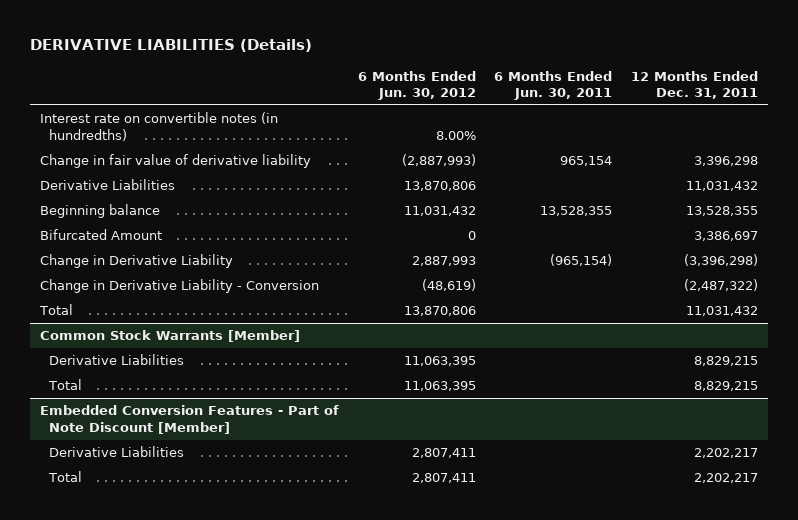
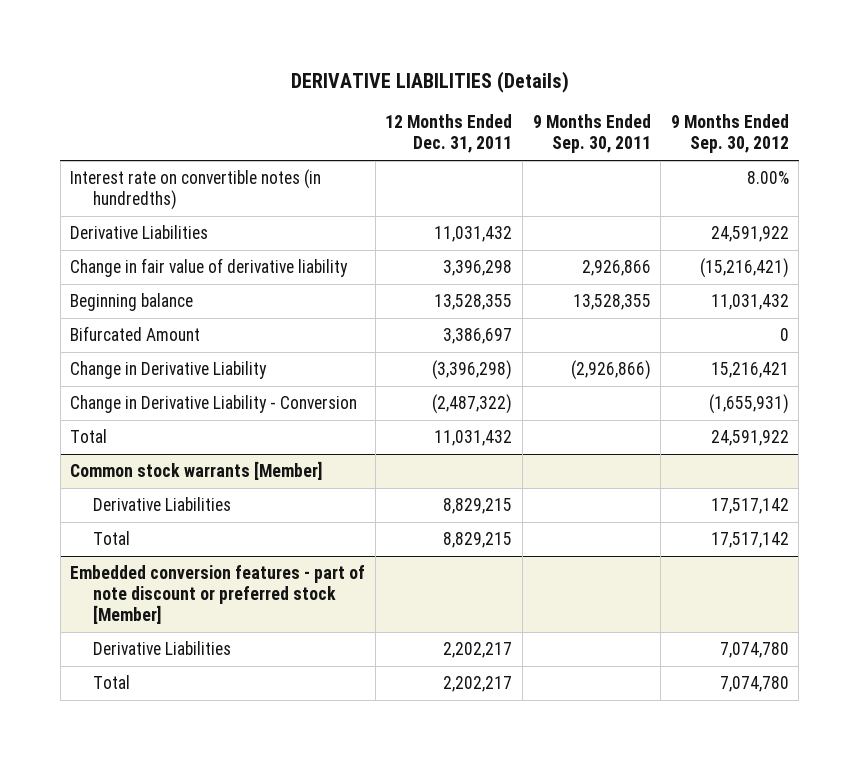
- | 6 Months Ended Jun. 30, 2012 | 6 Months Ended Jun. 30, 2011 | 12 Months Ended Dec. 31, 2011
+ | 12 Months Ended Dec. 31, 2011 | 9 Months Ended Sep. 30, 2011 | 9 Months Ended Sep. 30, 2012
moved down: Change in fair value of derivative liability | 3,396,298 | 2,926,866 | (15,216,421)
- Common Stock Warrants [Member]
+ Common stock warrants [Member]
- Embedded Conversion Features - Part of Note Discount [Member]
+ Embedded conversion features - part of note discount or preferred stock [Member]

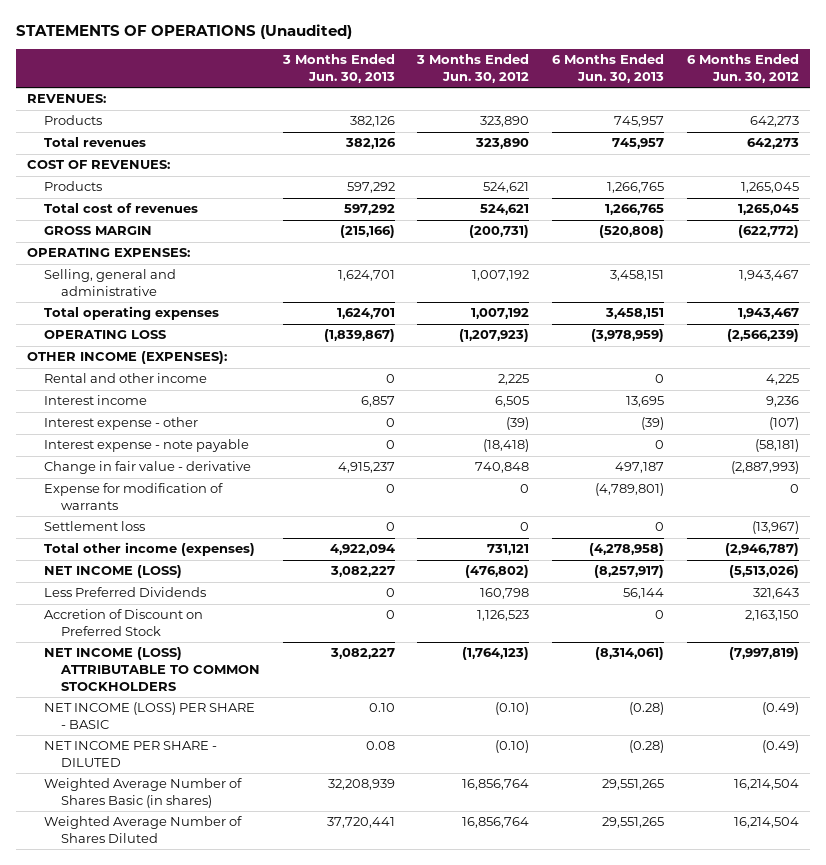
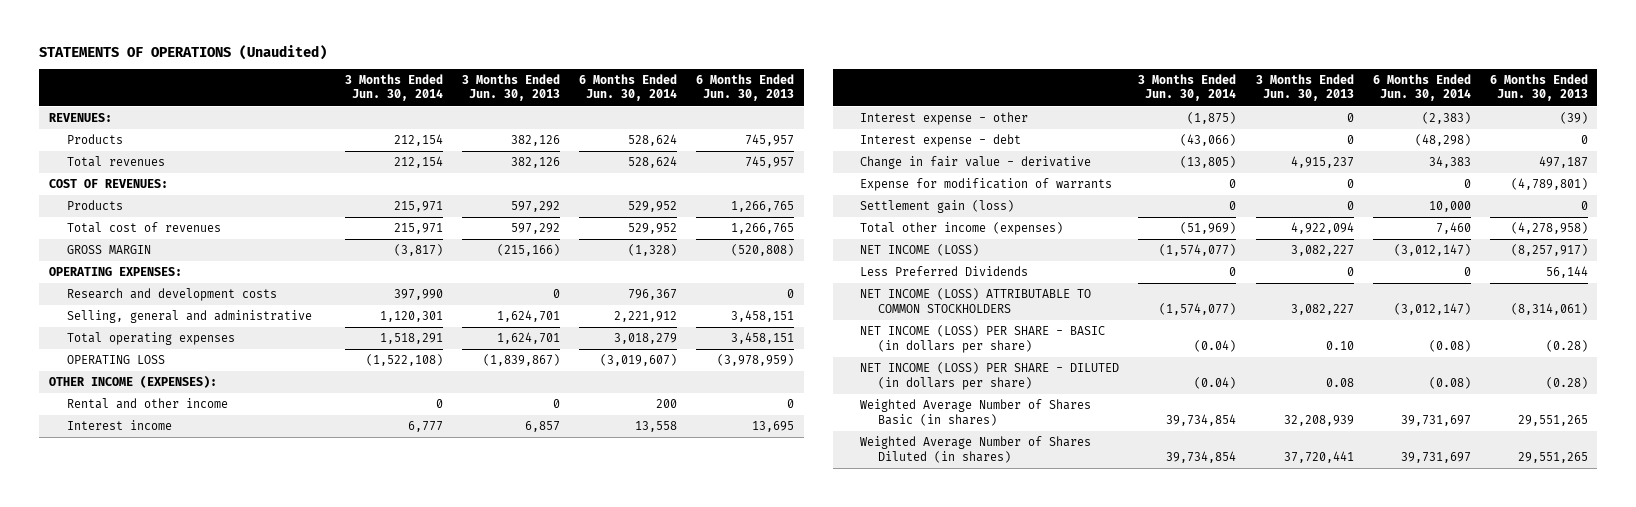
- | 3 Months Ended Jun. 30, 2013 | 3 Months Ended Jun. 30, 2012 | 6 Months Ended Jun. 30, 2013 | 6 Months Ended Jun. 30, 2012
+ | 3 Months Ended Jun. 30, 2014 | 3 Months Ended Jun. 30, 2013 | 6 Months Ended Jun. 30, 2014 | 6 Months Ended Jun. 30, 2013
+ Research and development costs | 397,990 | 0 | 796,367 | 0
- Interest expense - note payable | 0 | (18,418) | 0 | (58,181)
+ Interest expense - debt | (43,066) | 0 | (48,298) | 0
- Settlement loss | 0 | 0 | 0 | (13,967)
+ Settlement gain (loss) | 0 | 0 | 10,000 | 0
- Accretion of Discount on Preferred Stock | 0 | 1,126,523 | 0 | 2,163,150
- NET INCOME (LOSS) PER SHARE - BASIC | 0.10 | (0.10) | (0.28) | (0.49)
- NET INCOME PER SHARE - DILUTED | 0.08 | (0.10) | (0.28) | (0.49)
+ NET INCOME (LOSS) PER SHARE - BASIC (in dollars per share) | (0.04) | 0.10 | (0.08) | (0.28)
+ NET INCOME (LOSS) PER SHARE - DILUTED (in dollars per share) | (0.04) | 0.08 | (0.08) | (0.28)
- Weighted Average Number of Shares Diluted | 37,720,441 | 16,856,764 | 29,551,265 | 16,214,504
+ Weighted Average Number of Shares Diluted (in shares) | 39,734,854 | 37,720,441 | 39,731,697 | 29,551,265

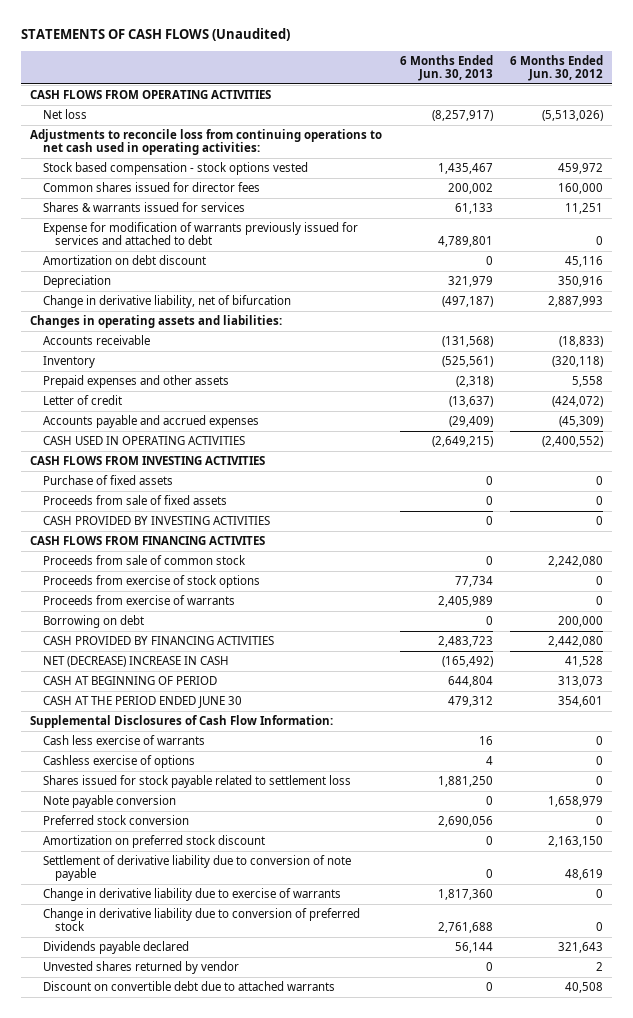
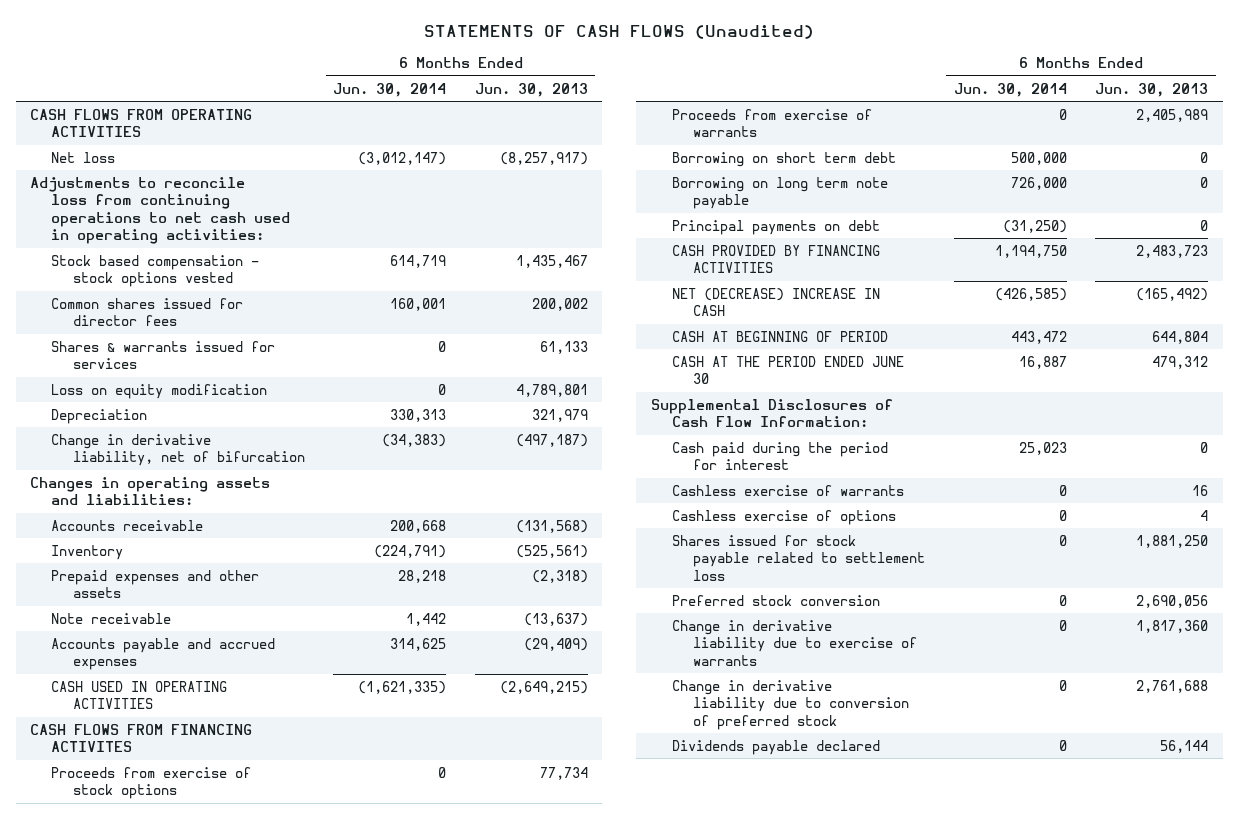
- | 6 Months Ended Jun. 30, 2013 | 6 Months Ended Jun. 30, 2012
+ | 6 Months Ended Jun. 30, 2014 | 6 Months Ended Jun. 30, 2013
- Expense for modification of warrants previously issued for services and attached to debt | 4,789,801 | 0
- Amortization on debt discount | 0 | 45,116
+ Loss on equity modification | 0 | 4,789,801
- Letter of credit | (13,637) | (424,072)
+ Note receivable | 1,442 | (13,637)
- CASH FLOWS FROM INVESTING ACTIVITIES
- Purchase of fixed assets | 0 | 0
- Proceeds from sale of fixed assets | 0 | 0
- CASH PROVIDED BY INVESTING ACTIVITIES | 0 | 0
- Proceeds from sale of common stock | 0 | 2,242,080
- Borrowing on debt | 0 | 200,000
+ Borrowing on short term debt | 500,000 | 0
+ Borrowing on long term note payable | 726,000 | 0
+ Principal payments on debt | (31,250) | 0
- Cash less exercise of warrants | 16 | 0
+ Cash paid during the period for interest | 25,023 | 0
+ Cashless exercise of warrants | 0 | 16
- Note payable conversion | 0 | 1,658,979
- Amortization on preferred stock discount | 0 | 2,163,150
- Settlement of derivative liability due to conversion of note payable | 0 | 48,619
- Unvested shares returned by vendor | 0 | 2
- Discount on convertible debt due to attached warrants | 0 | 40,508

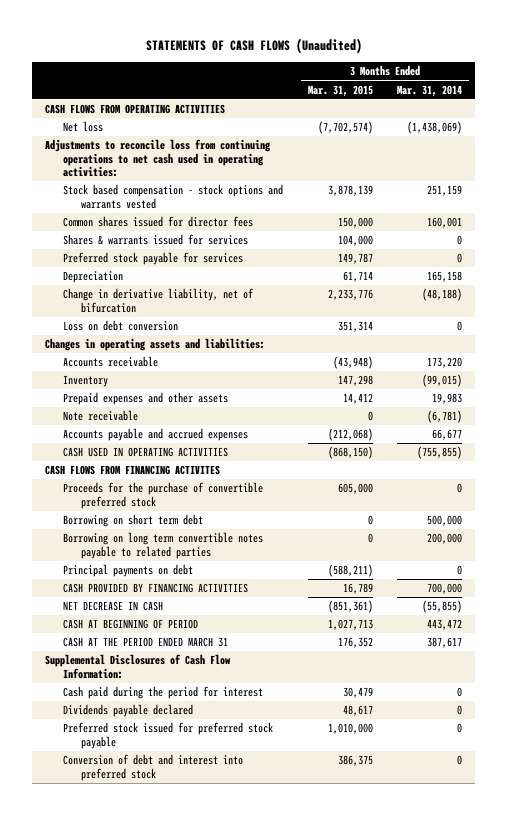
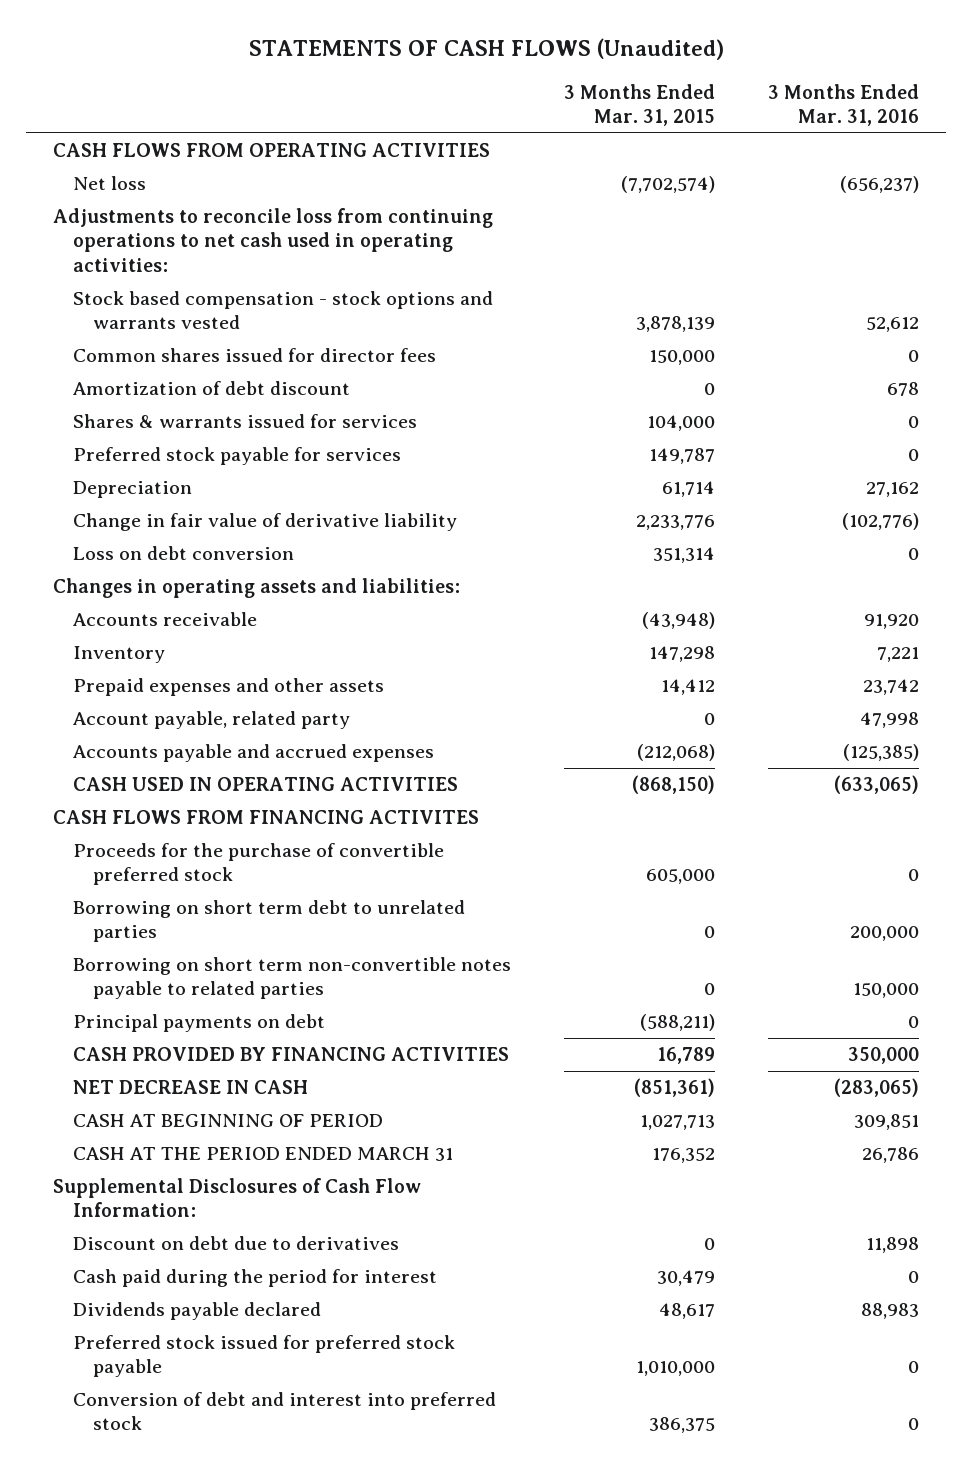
- | 3 Months Ended Mar. 31, 2015 | 3 Months Ended Mar. 31, 2014
+ | 3 Months Ended Mar. 31, 2015 | 3 Months Ended Mar. 31, 2016
+ Amortization of debt discount | 0 | 678
- Change in derivative liability, net of bifurcation | 2,233,776 | (48,188)
+ Change in fair value of derivative liability | 2,233,776 | (102,776)
- Note receivable | 0 | (6,781)
+ Account payable, related party | 0 | 47,998
- Borrowing on short term debt | 0 | 500,000
- Borrowing on long term convertible notes payable to related parties | 0 | 200,000
+ Borrowing on short term debt to unrelated parties | 0 | 200,000
+ Borrowing on short term non-convertible notes payable to related parties | 0 | 150,000
+ Discount on debt due to derivatives | 0 | 11,898

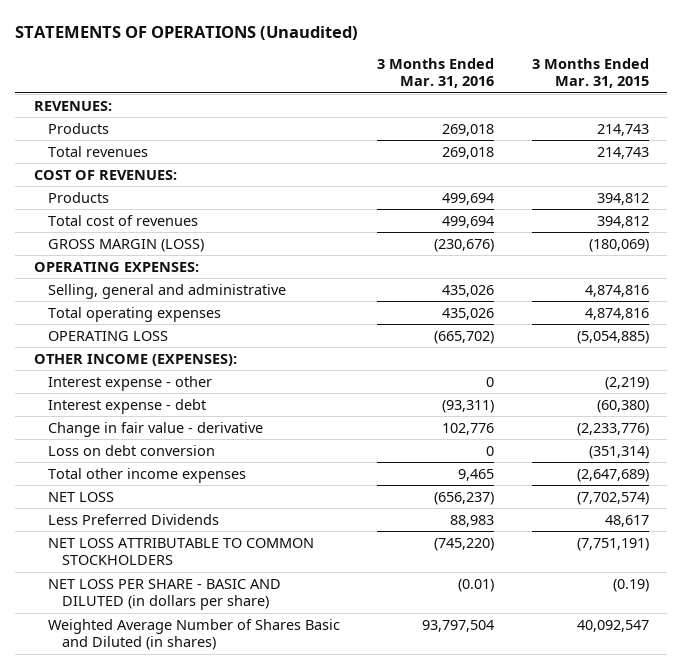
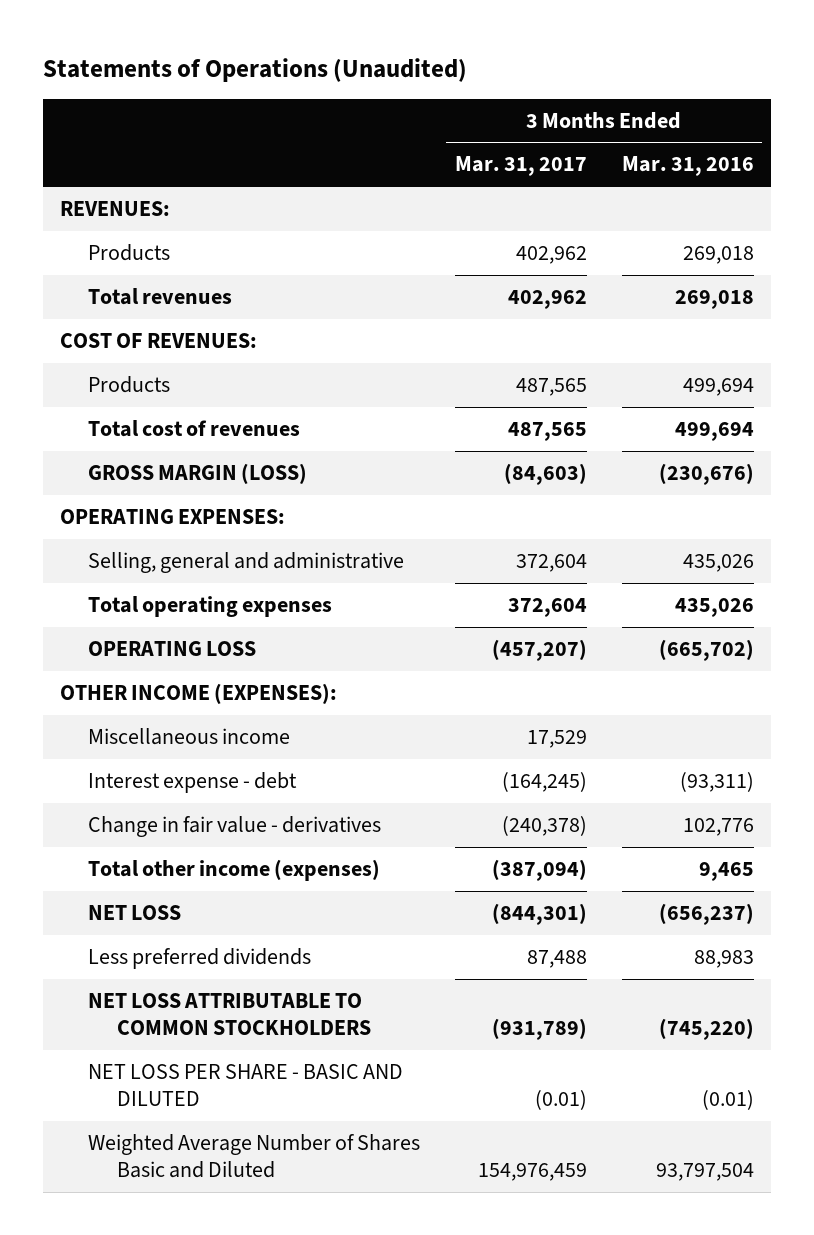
- STATEMENTS OF OPERATIONS (Unaudited)
+ Statements of Operations (Unaudited)
- | 3 Months Ended Mar. 31, 2016 | 3 Months Ended Mar. 31, 2015
+ | 3 Months Ended Mar. 31, 2017 | 3 Months Ended Mar. 31, 2016
- Interest expense - other | 0 | (2,219)
+ Miscellaneous income | 17,529 |
- Change in fair value - derivative | 102,776 | (2,233,776)
- Loss on debt conversion | 0 | (351,314)
- Total other income expenses | 9,465 | (2,647,689)
+ Change in fair value - derivatives | (240,378) | 102,776
+ Total other income (expenses) | (387,094) | 9,465
- Less Preferred Dividends | 88,983 | 48,617
+ Less preferred dividends | 87,488 | 88,983
- NET LOSS PER SHARE - BASIC AND DILUTED (in dollars per share) | (0.01) | (0.19)
- Weighted Average Number of Shares Basic and Diluted (in shares) | 93,797,504 | 40,092,547
+ NET LOSS PER SHARE - BASIC AND DILUTED | (0.01) | (0.01)
+ Weighted Average Number of Shares Basic and Diluted | 154,976,459 | 93,797,504

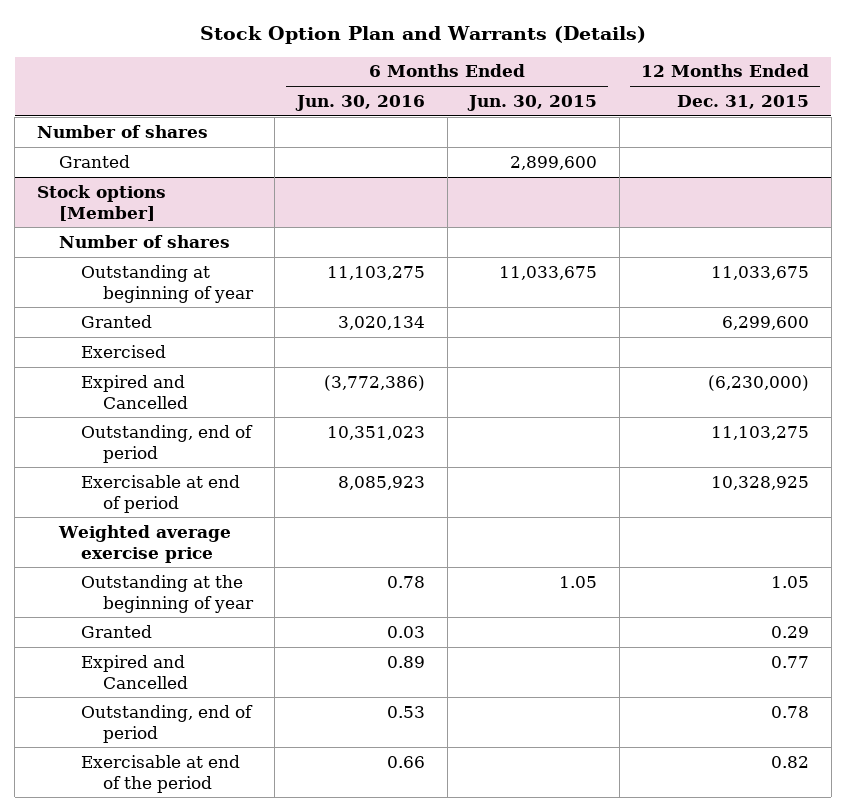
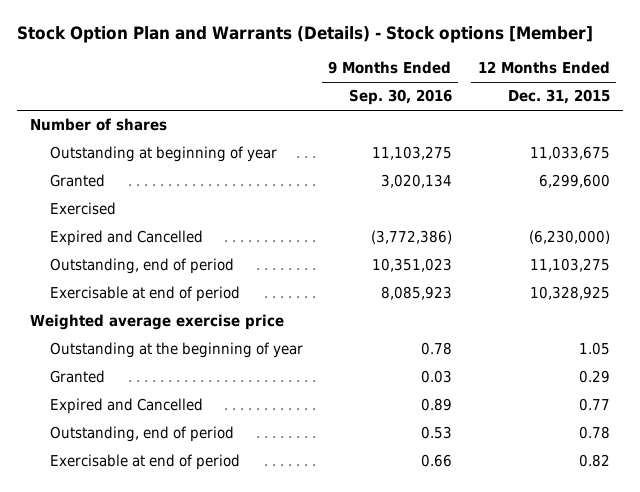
- Stock Option Plan and Warrants (Details)
+ Stock Option Plan and Warrants (Details) - Stock options [Member]
- | 6 Months Ended Jun. 30, 2016 | 6 Months Ended Jun. 30, 2015 | 12 Months Ended Dec. 31, 2015
+ | 9 Months Ended Sep. 30, 2016 | 12 Months Ended Dec. 31, 2015
- Granted | | 2,899,600 |
- Stock options [Member]
- Number of shares
- Exercisable at end of the period | 0.66 | | 0.82
+ Exercisable at end of period | 0.66 | 0.82

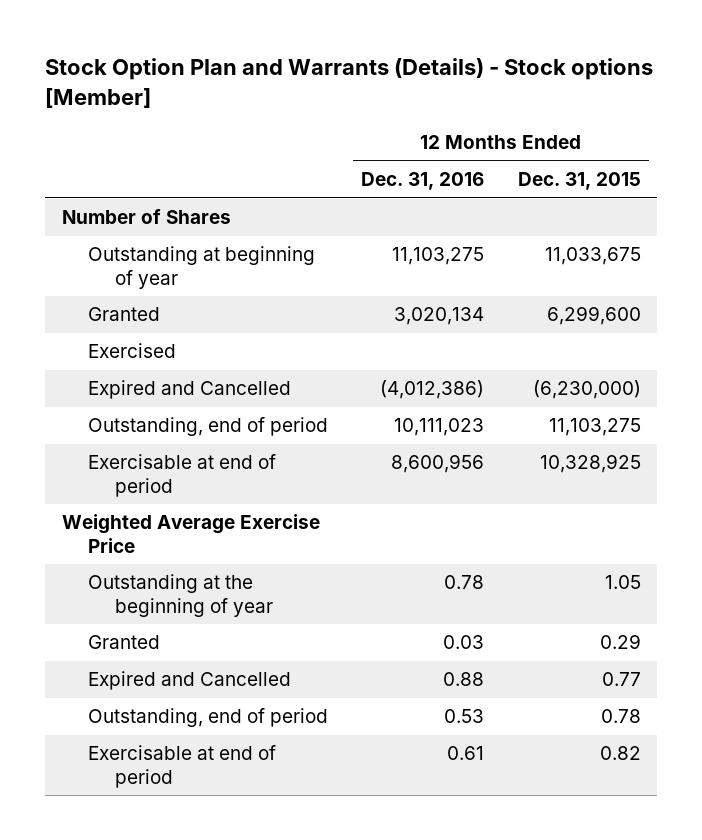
- | 9 Months Ended Sep. 30, 2016 | 12 Months Ended Dec. 31, 2015
+ | 12 Months Ended Dec. 31, 2016 | 12 Months Ended Dec. 31, 2015
- Number of shares
+ Number of Shares
- Weighted average exercise price
+ Weighted Average Exercise Price

